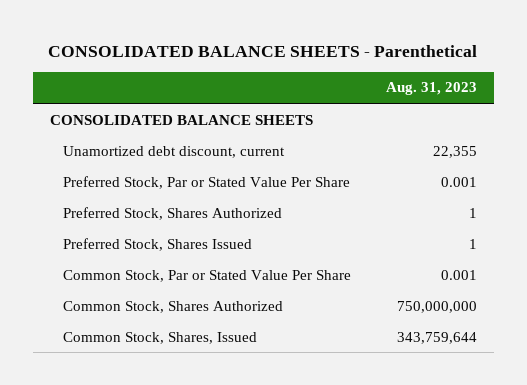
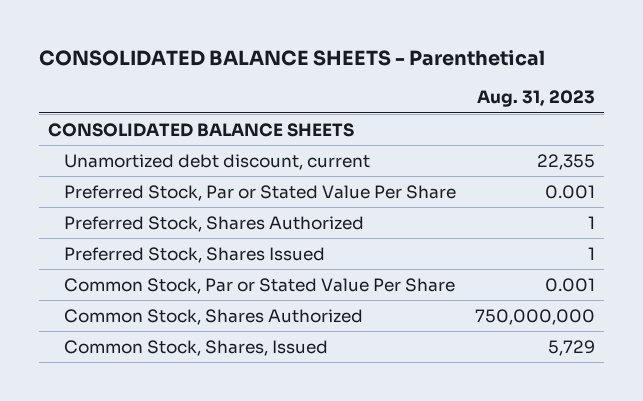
- Common Stock, Shares, Issued | 343,759,644
+ Common Stock, Shares, Issued | 5,729

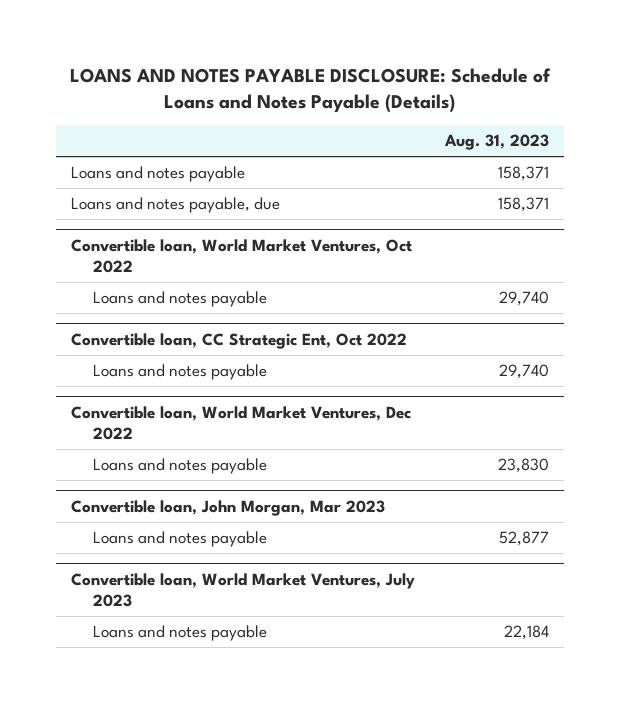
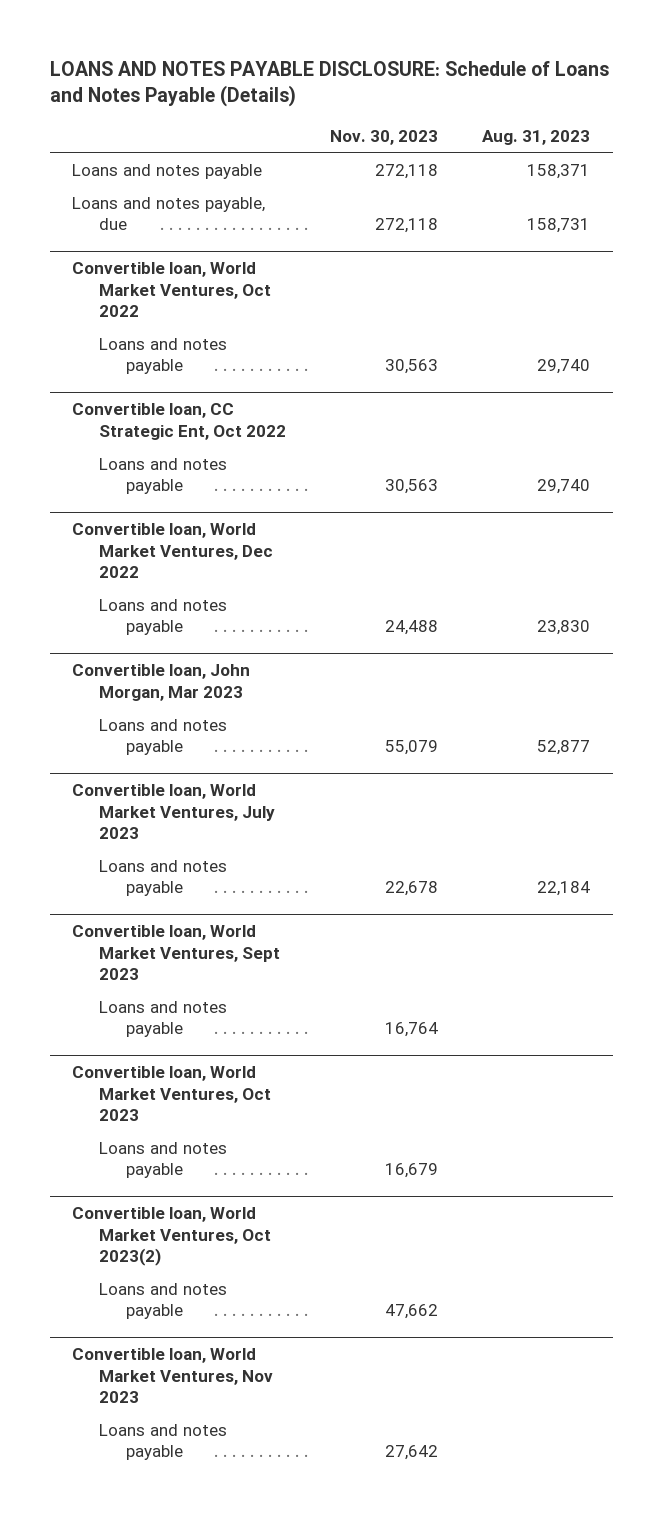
- | Aug. 31, 2023
+ | Nov. 30, 2023 | Aug. 31, 2023
- Loans and notes payable, due | 158,371
+ Loans and notes payable, due | 272,118 | 158,731
+ Convertible loan, World Market Ventures, Sept 2023
+ Loans and notes payable | 16,764 |
+ Convertible loan, World Market Ventures, Oct 2023
+ Loans and notes payable | 16,679 |
+ Convertible loan, World Market Ventures, Oct 2023(2)
+ Loans and notes payable | 47,662 |
+ Convertible loan, World Market Ventures, Nov 2023
+ Loans and notes payable | 27,642 |

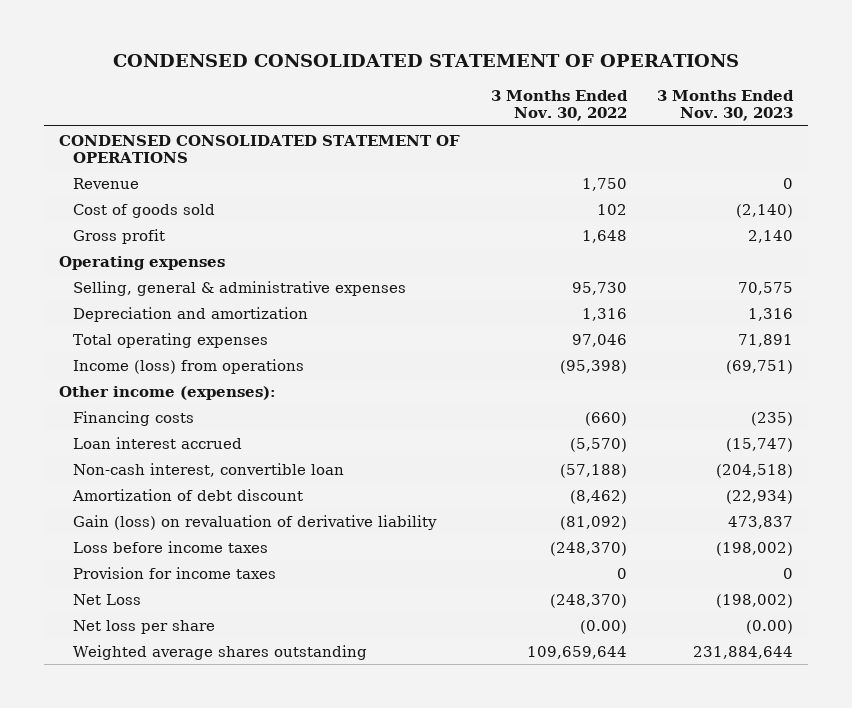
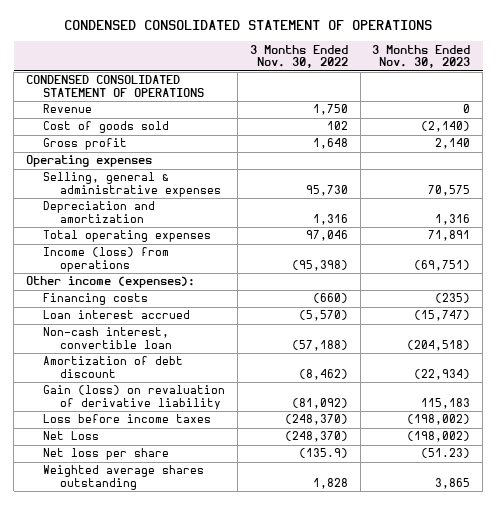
- Gain (loss) on revaluation of derivative liability | (81,092) | 473,837
+ Gain (loss) on revaluation of derivative liability | (81,092) | 115,183
- Provision for income taxes | 0 | 0
- Net loss per share | (0.00) | (0.00)
- Weighted average shares outstanding | 109,659,644 | 231,884,644
+ Net loss per share | (135.9) | (51.23)
+ Weighted average shares outstanding | 1,828 | 3,865

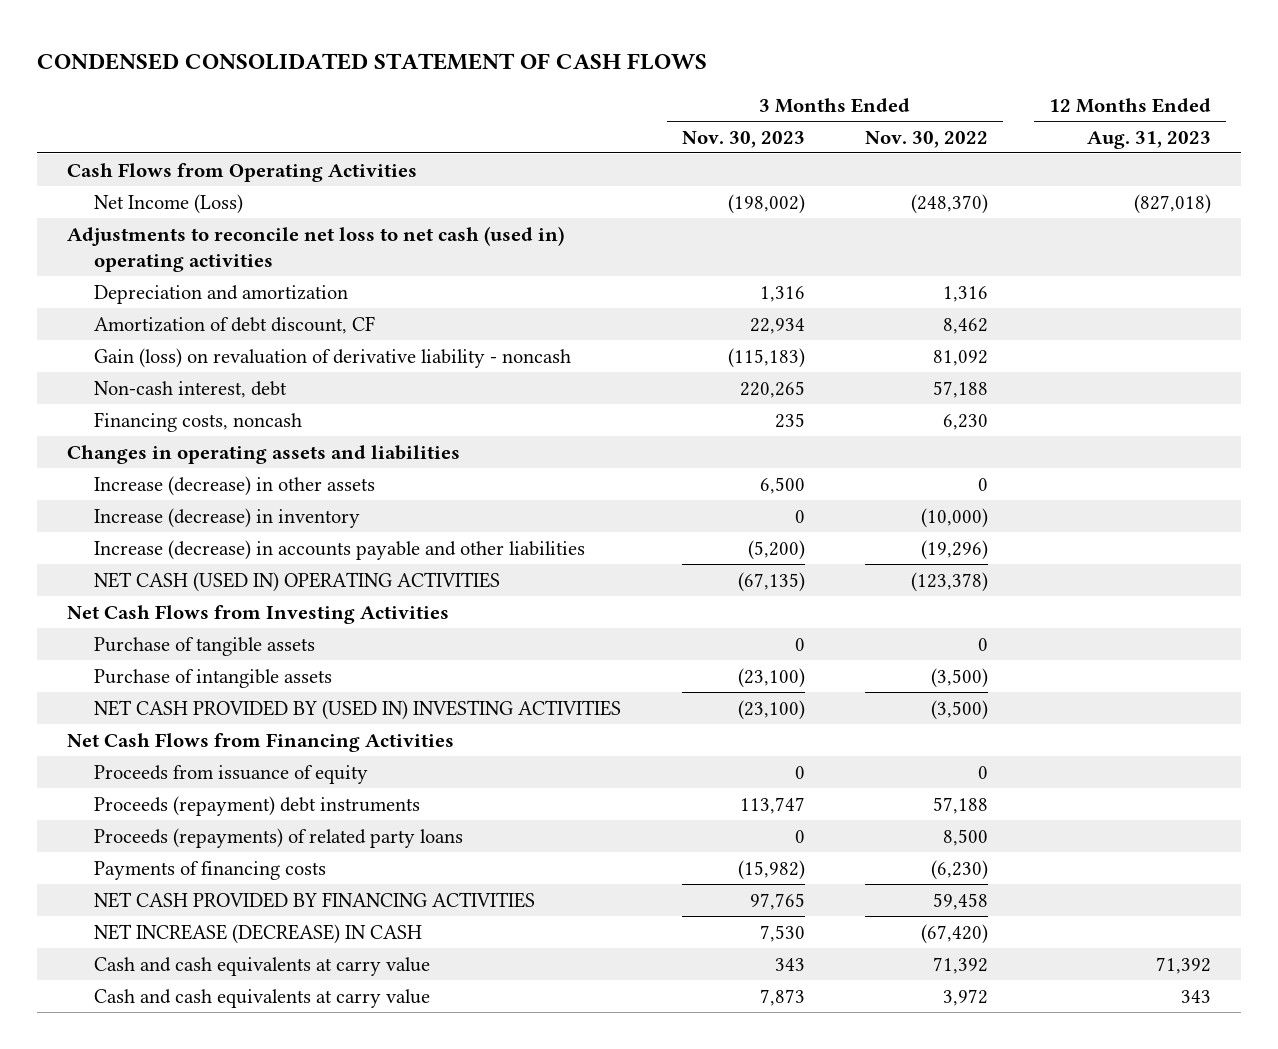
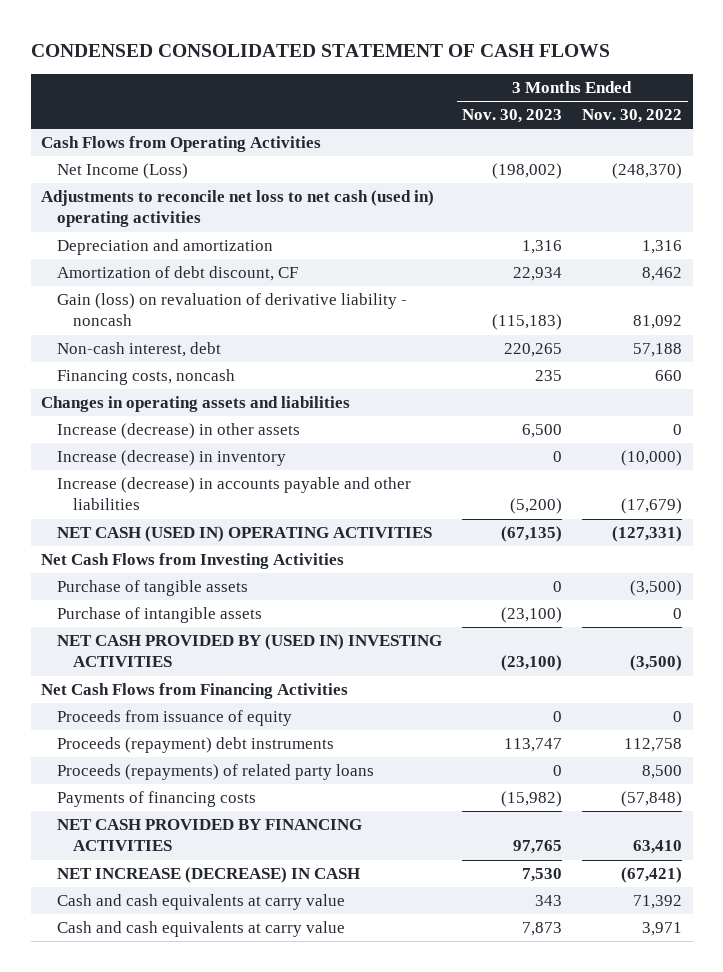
- | 3 Months Ended Nov. 30, 2023 | 3 Months Ended Nov. 30, 2022 | 12 Months Ended Aug. 31, 2023
+ | 3 Months Ended Nov. 30, 2023 | 3 Months Ended Nov. 30, 2022
- Financing costs, noncash | 235 | 6,230 |
+ Financing costs, noncash | 235 | 660
- Increase (decrease) in accounts payable and other liabilities | (5,200) | (19,296) |
- NET CASH (USED IN) OPERATING ACTIVITIES | (67,135) | (123,378) |
+ Increase (decrease) in accounts payable and other liabilities | (5,200) | (17,679)
+ NET CASH (USED IN) OPERATING ACTIVITIES | (67,135) | (127,331)
- Purchase of tangible assets | 0 | 0 |
- Purchase of intangible assets | (23,100) | (3,500) |
+ Purchase of tangible assets | 0 | (3,500)
+ Purchase of intangible assets | (23,100) | 0
- Proceeds (repayment) debt instruments | 113,747 | 57,188 |
+ Proceeds (repayment) debt instruments | 113,747 | 112,758
- Payments of financing costs | (15,982) | (6,230) |
- NET CASH PROVIDED BY FINANCING ACTIVITIES | 97,765 | 59,458 |
- NET INCREASE (DECREASE) IN CASH | 7,530 | (67,420) |
+ Payments of financing costs | (15,982) | (57,848)
+ NET CASH PROVIDED BY FINANCING ACTIVITIES | 97,765 | 63,410
+ NET INCREASE (DECREASE) IN CASH | 7,530 | (67,421)
- Cash and cash equivalents at carry value | 7,873 | 3,972 | 343
+ Cash and cash equivalents at carry value | 7,873 | 3,971

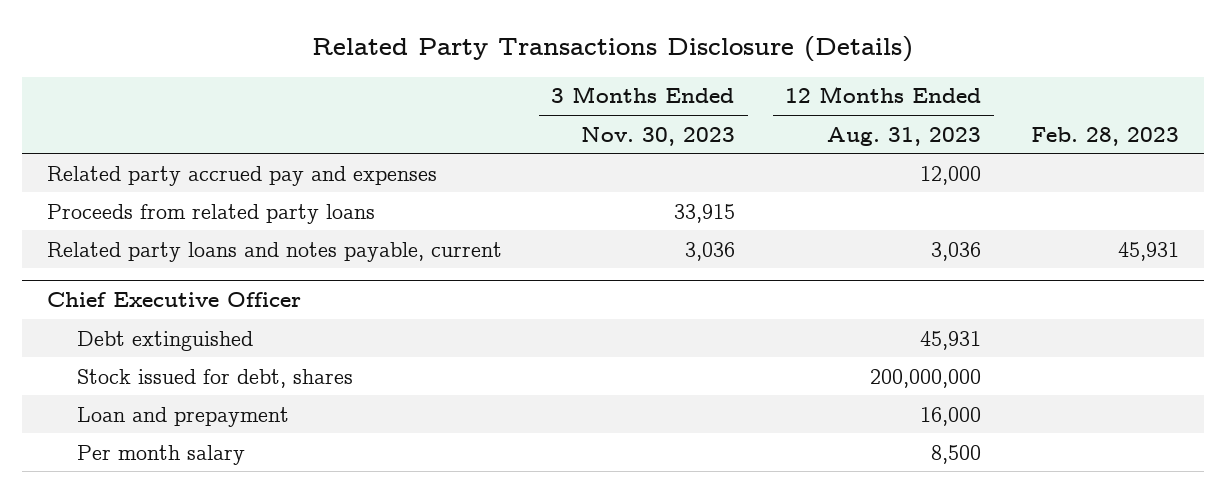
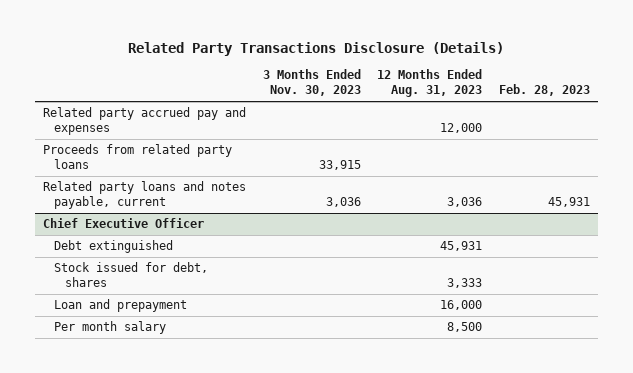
@ Chief Executive Officer
- Stock issued for debt, shares | | 200,000,000 |
+ Stock issued for debt, shares | | 3,333 |

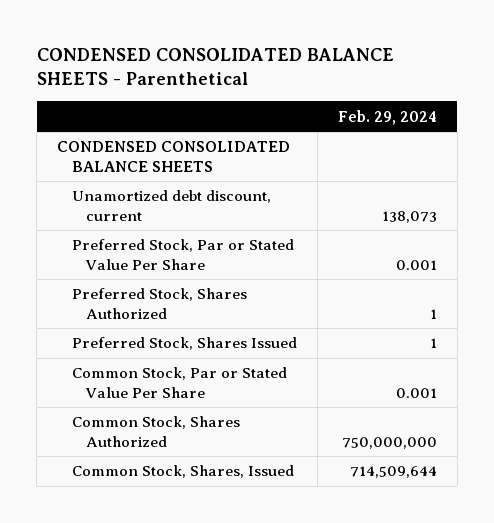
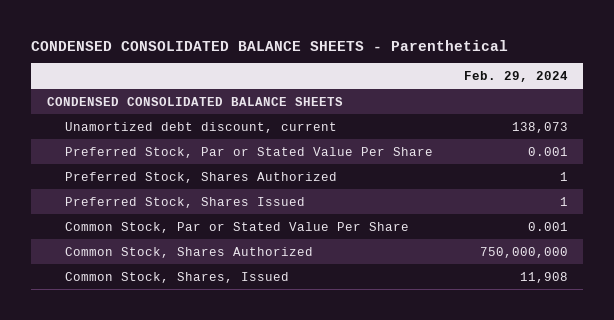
- Common Stock, Shares, Issued | 714,509,644
+ Common Stock, Shares, Issued | 11,908

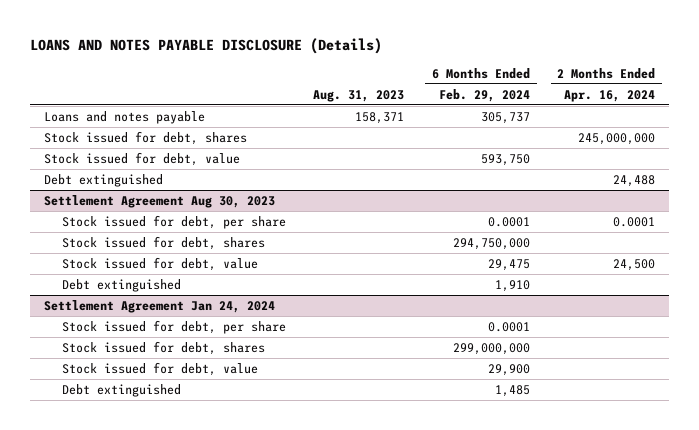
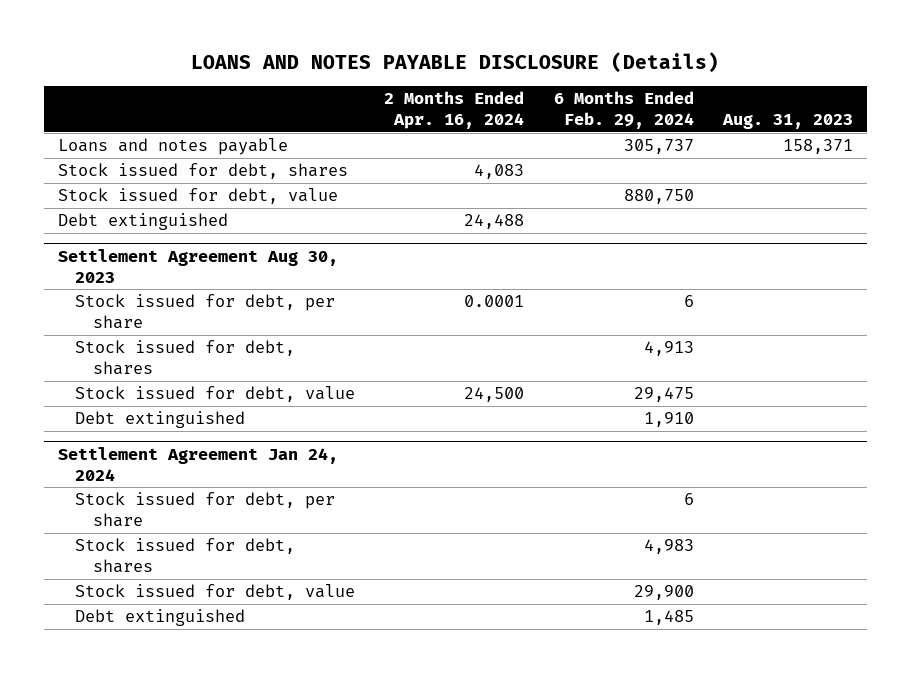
- | Aug. 31, 2023 | 6 Months Ended Feb. 29, 2024 | 2 Months Ended Apr. 16, 2024
+ | 2 Months Ended Apr. 16, 2024 | 6 Months Ended Feb. 29, 2024 | Aug. 31, 2023
- Stock issued for debt, shares | | | 245,000,000
- Stock issued for debt, value | | 593,750 |
+ Stock issued for debt, shares | 4,083 | |
+ Stock issued for debt, value | | 880,750 |
@ Settlement Agreement Aug 30, 2023
- Stock issued for debt, per share | | 0.0001 | 0.0001
- Stock issued for debt, shares | | 294,750,000 |
+ Stock issued for debt, per share | 0.0001 | 6 |
+ Stock issued for debt, shares | | 4,913 |
@ Settlement Agreement Jan 24, 2024
- Stock issued for debt, per share | | 0.0001 |
- Stock issued for debt, shares | | 299,000,000 |
+ Stock issued for debt, per share | | 6 |
+ Stock issued for debt, shares | | 4,983 |

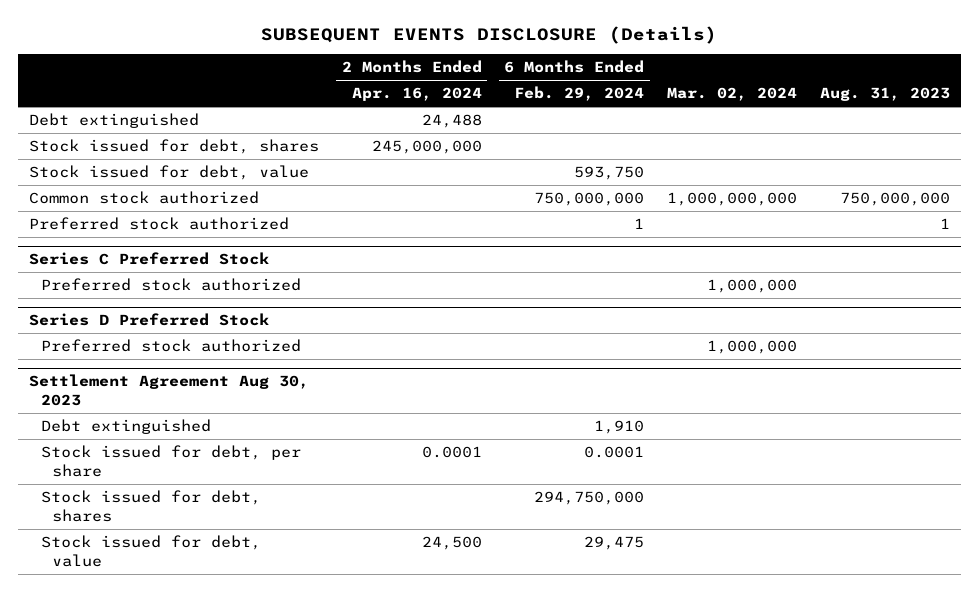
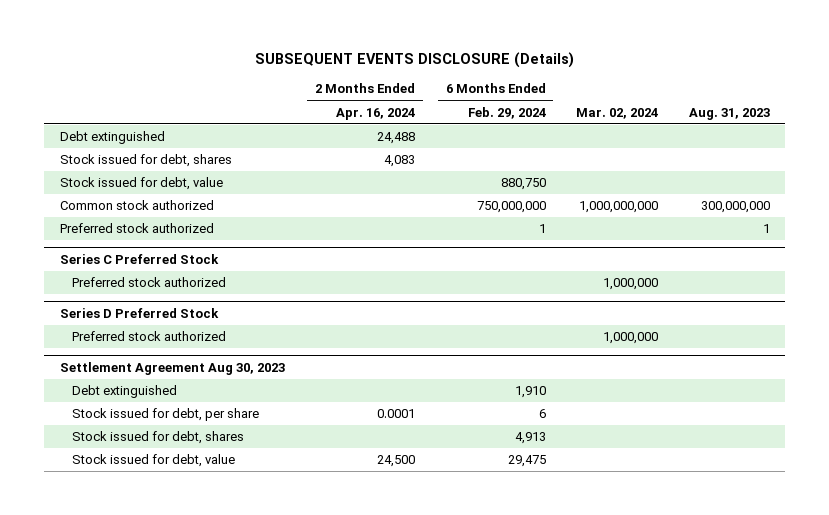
- Stock issued for debt, shares | 245,000,000 | | |
- Stock issued for debt, value | | 593,750 | |
- Common stock authorized | | 750,000,000 | 1,000,000,000 | 750,000,000
+ Stock issued for debt, shares | 4,083 | | |
+ Stock issued for debt, value | | 880,750 | |
+ Common stock authorized | | 750,000,000 | 1,000,000,000 | 300,000,000
@ Settlement Agreement Aug 30, 2023
- Stock issued for debt, per share | 0.0001 | 0.0001 | |
- Stock issued for debt, shares | | 294,750,000 | |
+ Stock issued for debt, per share | 0.0001 | 6 | |
+ Stock issued for debt, shares | | 4,913 | |

